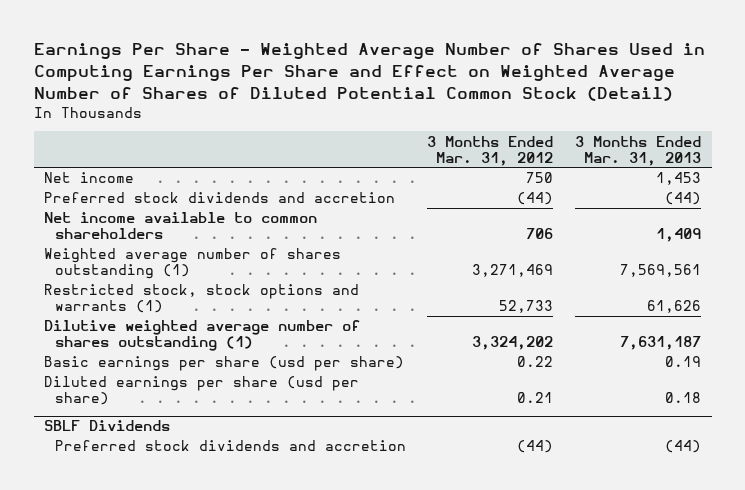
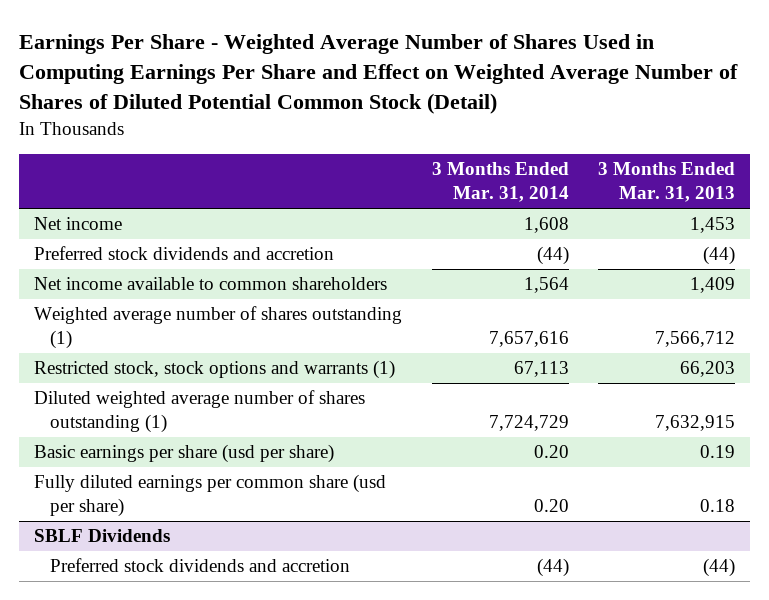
- | 3 Months Ended Mar. 31, 2012 | 3 Months Ended Mar. 31, 2013
+ | 3 Months Ended Mar. 31, 2014 | 3 Months Ended Mar. 31, 2013
- Weighted average number of shares outstanding (1) | 3,271,469 | 7,569,561
- Restricted stock, stock options and warrants (1) | 52,733 | 61,626
- Dilutive weighted average number of shares outstanding (1) | 3,324,202 | 7,631,187
+ Weighted average number of shares outstanding (1) | 7,657,616 | 7,566,712
+ Restricted stock, stock options and warrants (1) | 67,113 | 66,203
+ Diluted weighted average number of shares outstanding (1) | 7,724,729 | 7,632,915
- Diluted earnings per share (usd per share) | 0.21 | 0.18
+ Fully diluted earnings per common share (usd per share) | 0.20 | 0.18

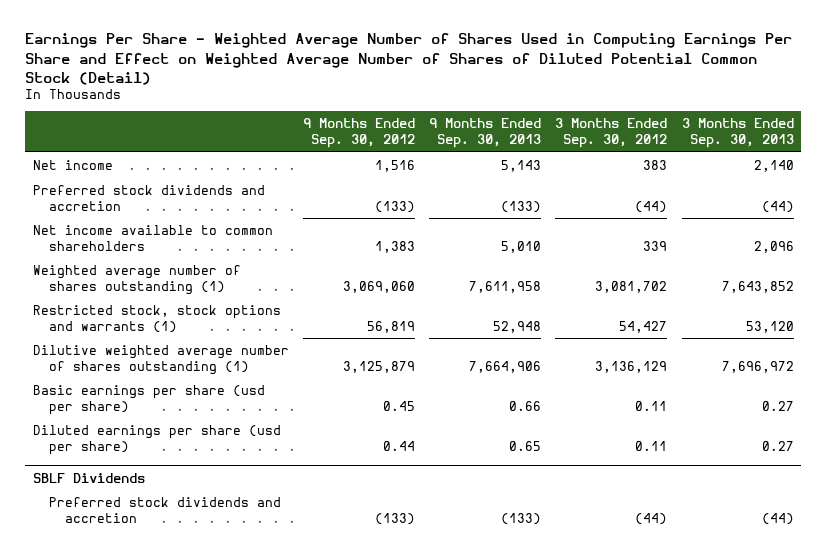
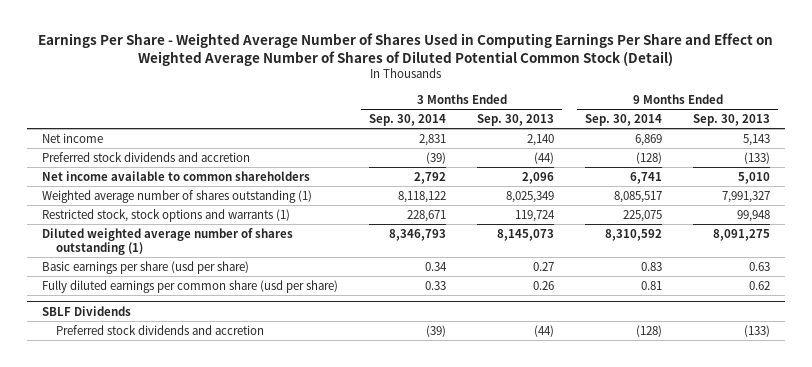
- | 9 Months Ended Sep. 30, 2012 | 9 Months Ended Sep. 30, 2013 | 3 Months Ended Sep. 30, 2012 | 3 Months Ended Sep. 30, 2013
+ | 3 Months Ended Sep. 30, 2014 | 3 Months Ended Sep. 30, 2013 | 9 Months Ended Sep. 30, 2014 | 9 Months Ended Sep. 30, 2013
- Weighted average number of shares outstanding (1) | 3,069,060 | 7,611,958 | 3,081,702 | 7,643,852
- Restricted stock, stock options and warrants (1) | 56,819 | 52,948 | 54,427 | 53,120
- Dilutive weighted average number of shares outstanding (1) | 3,125,879 | 7,664,906 | 3,136,129 | 7,696,972
- Basic earnings per share (usd per share) | 0.45 | 0.66 | 0.11 | 0.27
- Diluted earnings per share (usd per share) | 0.44 | 0.65 | 0.11 | 0.27
+ Weighted average number of shares outstanding (1) | 8,118,122 | 8,025,349 | 8,085,517 | 7,991,327
+ Restricted stock, stock options and warrants (1) | 228,671 | 119,724 | 225,075 | 99,948
+ Diluted weighted average number of shares outstanding (1) | 8,346,793 | 8,145,073 | 8,310,592 | 8,091,275
+ Basic earnings per share (usd per share) | 0.34 | 0.27 | 0.83 | 0.63
+ Fully diluted earnings per common share (usd per share) | 0.33 | 0.26 | 0.81 | 0.62

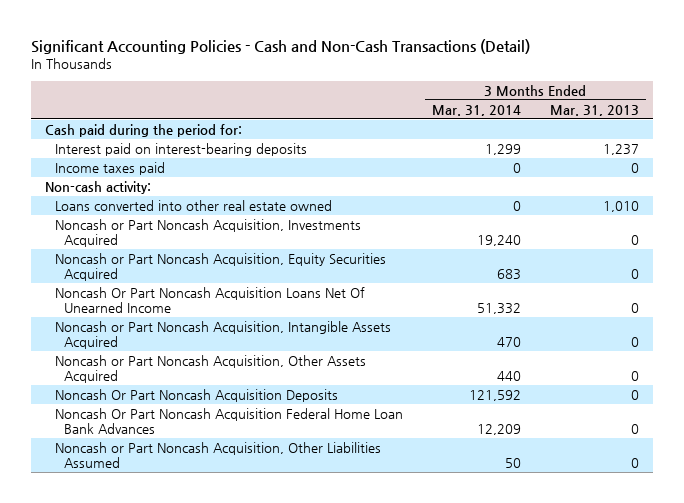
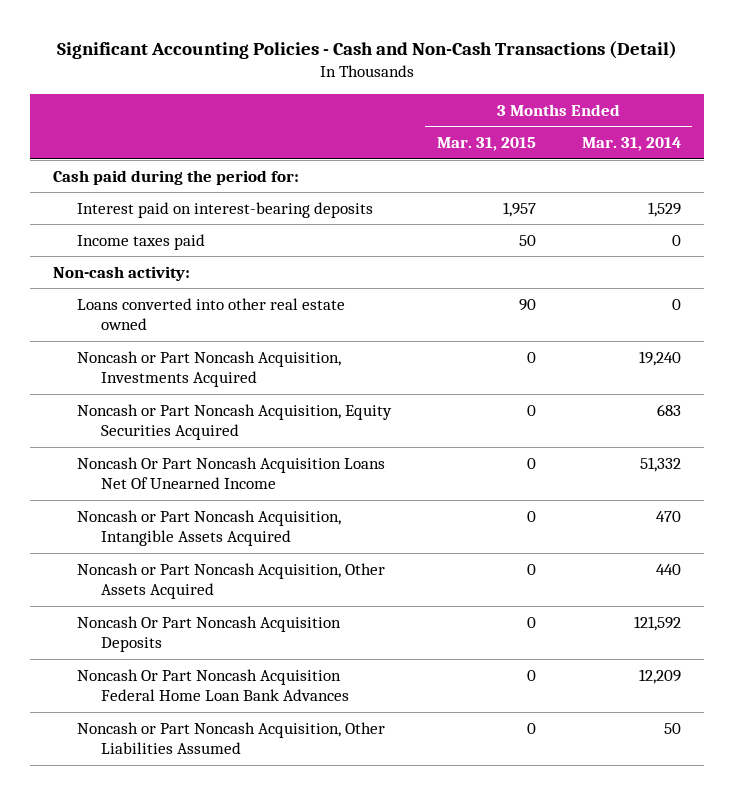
- | 3 Months Ended Mar. 31, 2014 | 3 Months Ended Mar. 31, 2013
+ | 3 Months Ended Mar. 31, 2015 | 3 Months Ended Mar. 31, 2014
- Interest paid on interest-bearing deposits | 1,299 | 1,237
+ Interest paid on interest-bearing deposits | 1,957 | 1,529

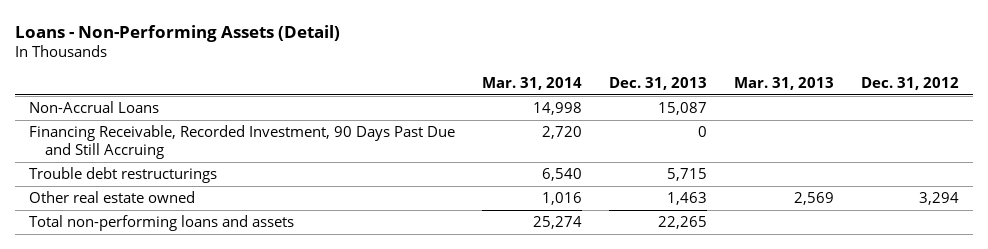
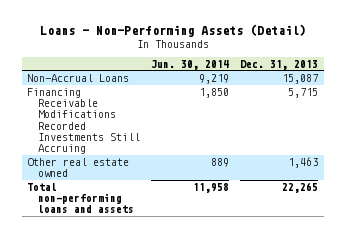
- | Mar. 31, 2014 | Dec. 31, 2013 | Mar. 31, 2013 | Dec. 31, 2012
+ | Jun. 30, 2014 | Dec. 31, 2013
- Financing Receivable, Recorded Investment, 90 Days Past Due and Still Accruing | 2,720 | 0 | |
- Trouble debt restructurings | 6,540 | 5,715 | |
+ Financing Receivable Modifications Recorded Investments Still Accruing | 1,850 | 5,715

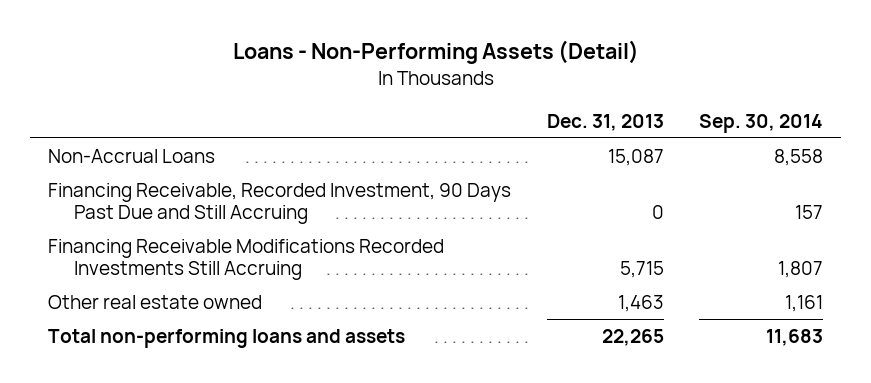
- | Jun. 30, 2014 | Dec. 31, 2013
+ | Dec. 31, 2013 | Sep. 30, 2014
+ Financing Receivable, Recorded Investment, 90 Days Past Due and Still Accruing | 0 | 157

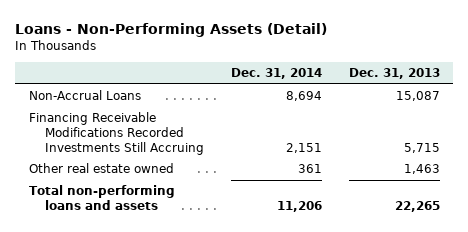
- | Dec. 31, 2013 | Sep. 30, 2014
+ | Dec. 31, 2014 | Dec. 31, 2013
- Financing Receivable, Recorded Investment, 90 Days Past Due and Still Accruing | 0 | 157

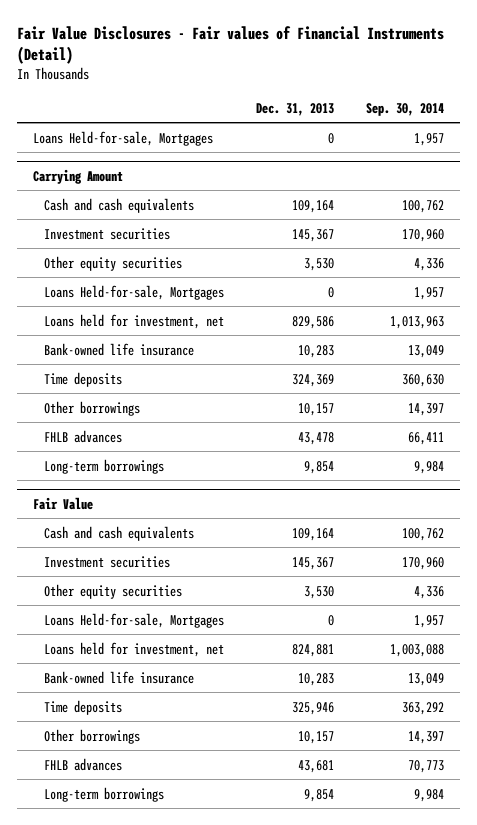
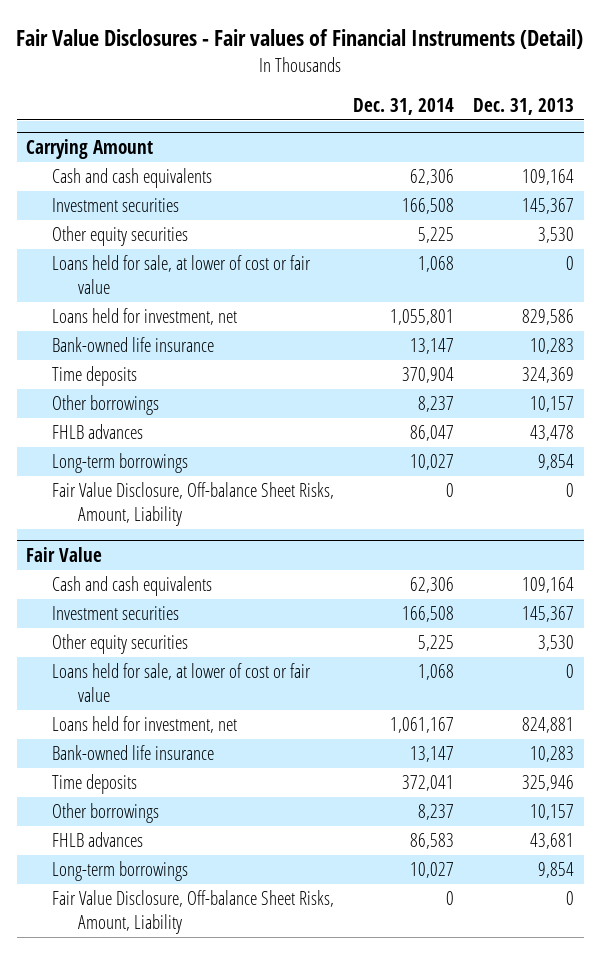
- | Dec. 31, 2013 | Sep. 30, 2014
+ | Dec. 31, 2014 | Dec. 31, 2013
- Loans Held-for-sale, Mortgages | 0 | 1,957
@ Carrying Amount
- Loans Held-for-sale, Mortgages | 0 | 1,957
+ Loans held for sale, at lower of cost or fair value | 1,068 | 0
+ Fair Value Disclosure, Off-balance Sheet Risks, Amount, Liability | 0 | 0
@ Fair Value
- Loans Held-for-sale, Mortgages | 0 | 1,957
+ Loans held for sale, at lower of cost or fair value | 1,068 | 0
+ Fair Value Disclosure, Off-balance Sheet Risks, Amount, Liability | 0 | 0

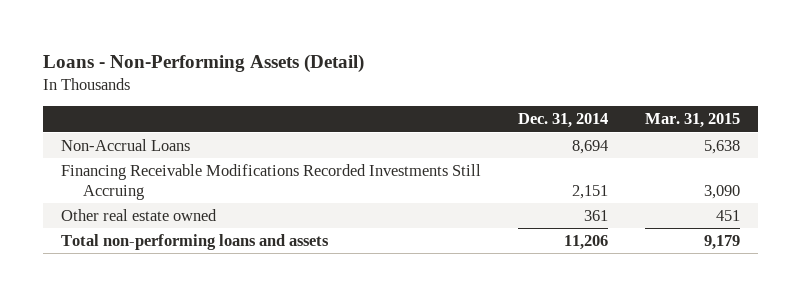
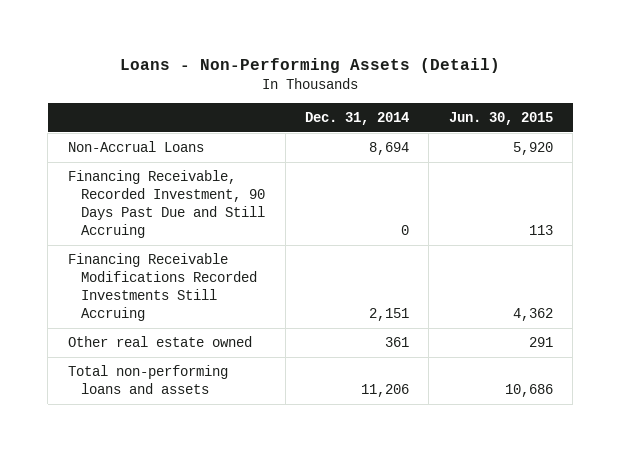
- | Dec. 31, 2014 | Mar. 31, 2015
+ | Dec. 31, 2014 | Jun. 30, 2015
+ Financing Receivable, Recorded Investment, 90 Days Past Due and Still Accruing | 0 | 113

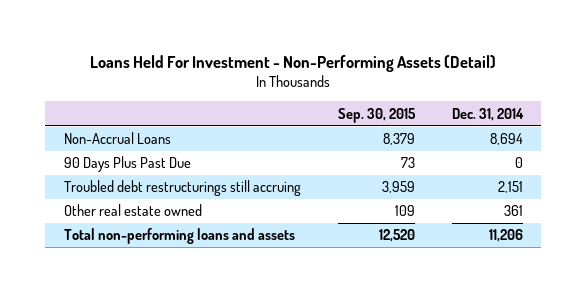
- Loans - Non-Performing Assets (Detail)
+ Loans Held For Investment - Non-Performing Assets (Detail)
- | Dec. 31, 2014 | Jun. 30, 2015
+ | Sep. 30, 2015 | Dec. 31, 2014
- Financing Receivable, Recorded Investment, 90 Days Past Due and Still Accruing | 0 | 113
- Financing Receivable Modifications Recorded Investments Still Accruing | 2,151 | 4,362
+ 90 Days Plus Past Due | 73 | 0
+ Troubled debt restructurings still accruing | 3,959 | 2,151

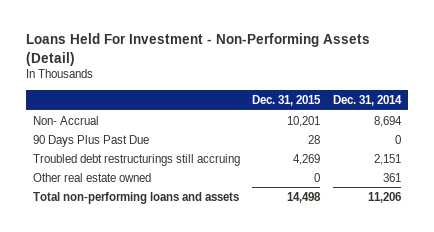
- | Sep. 30, 2015 | Dec. 31, 2014
+ | Dec. 31, 2015 | Dec. 31, 2014
- Non-Accrual Loans | 8,379 | 8,694
+ Non- Accrual | 10,201 | 8,694

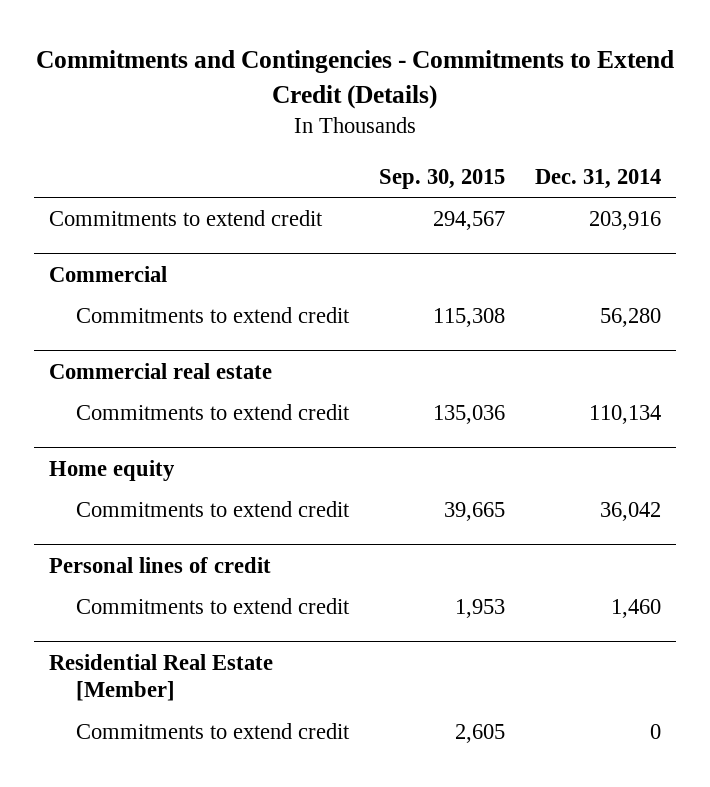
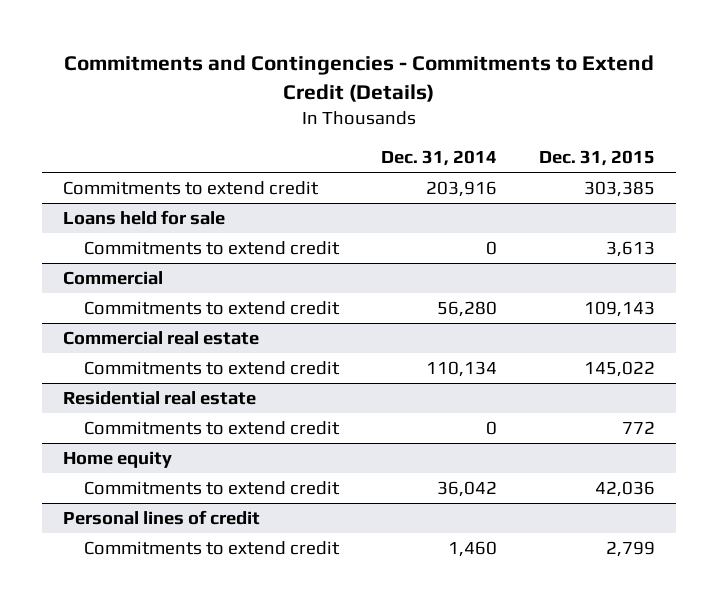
- | Sep. 30, 2015 | Dec. 31, 2014
+ | Dec. 31, 2014 | Dec. 31, 2015
+ Loans held for sale
+ Commitments to extend credit | 0 | 3,613
+ Residential real estate
+ Commitments to extend credit | 0 | 772
- Residential Real Estate [Member]
- Commitments to extend credit | 2,605 | 0

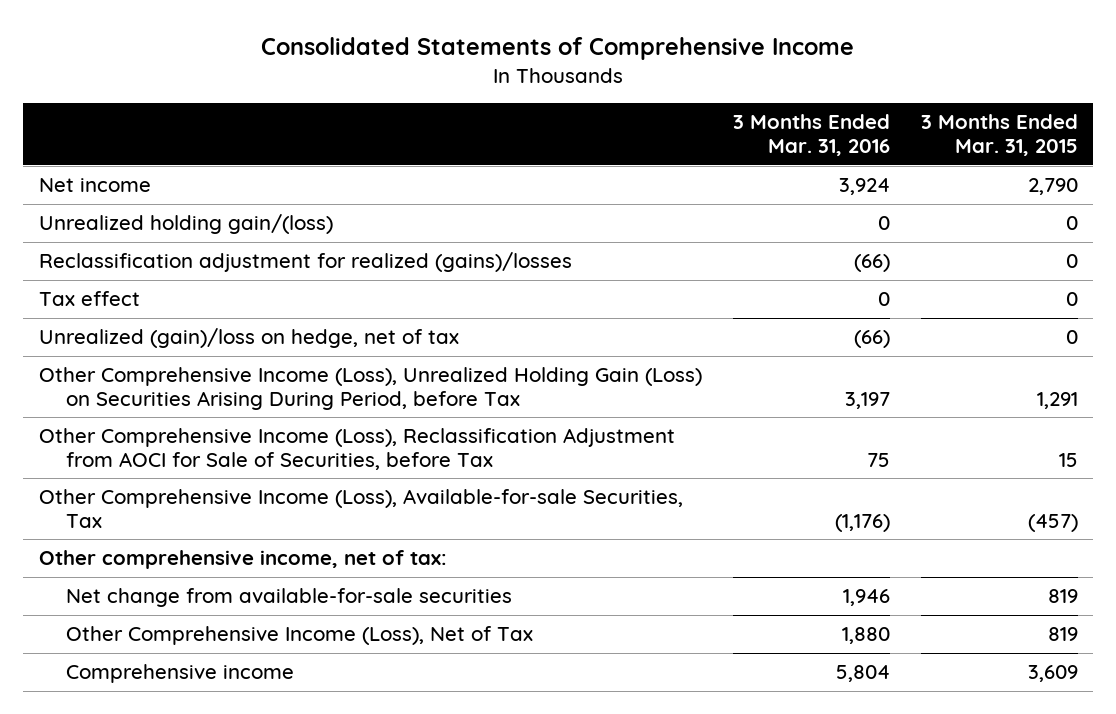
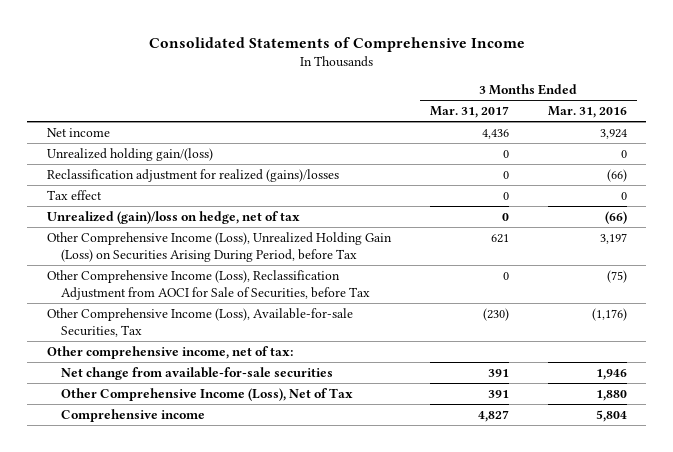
- | 3 Months Ended Mar. 31, 2016 | 3 Months Ended Mar. 31, 2015
+ | 3 Months Ended Mar. 31, 2017 | 3 Months Ended Mar. 31, 2016
- Other Comprehensive Income (Loss), Reclassification Adjustment from AOCI for Sale of Securities, before Tax | 75 | 15
+ Other Comprehensive Income (Loss), Reclassification Adjustment from AOCI for Sale of Securities, before Tax | 0 | (75)

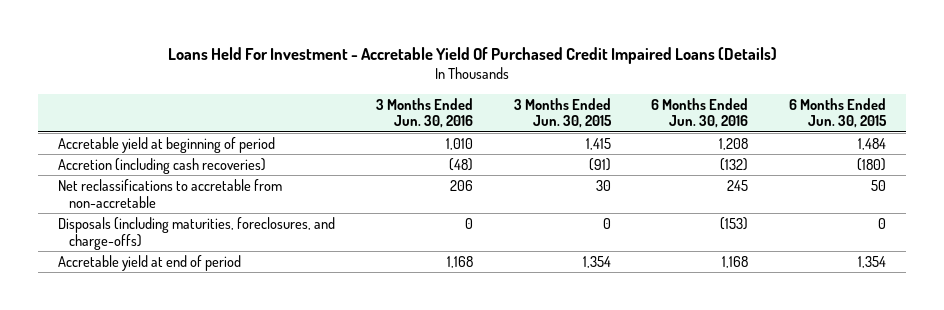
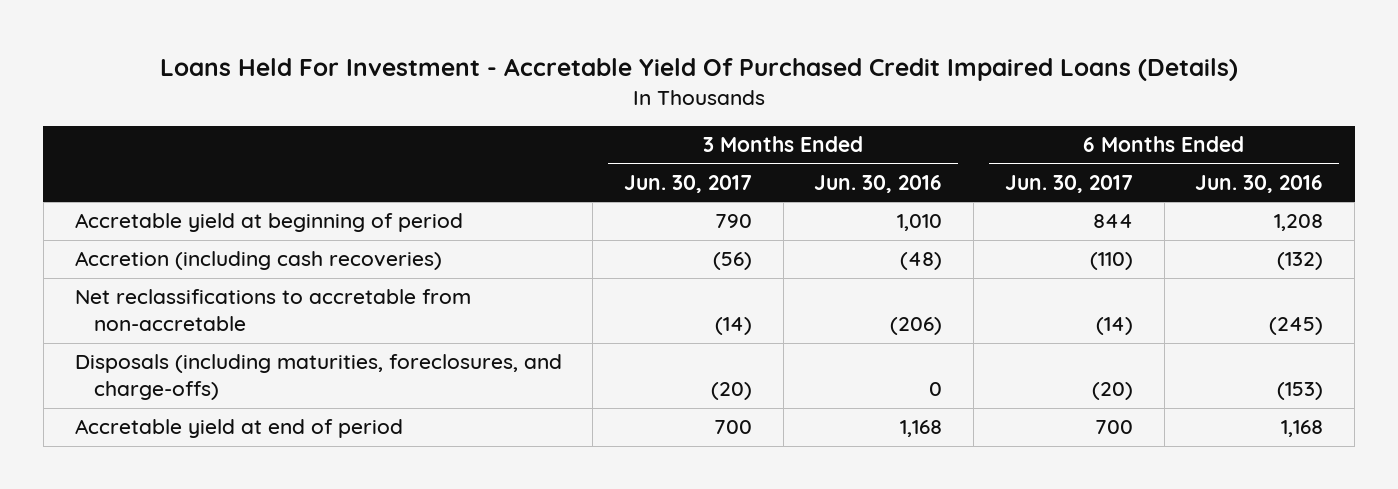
- | 3 Months Ended Jun. 30, 2016 | 3 Months Ended Jun. 30, 2015 | 6 Months Ended Jun. 30, 2016 | 6 Months Ended Jun. 30, 2015
+ | 3 Months Ended Jun. 30, 2017 | 3 Months Ended Jun. 30, 2016 | 6 Months Ended Jun. 30, 2017 | 6 Months Ended Jun. 30, 2016
- Net reclassifications to accretable from non-accretable | 206 | 30 | 245 | 50
+ Net reclassifications to accretable from non-accretable | (14) | (206) | (14) | (245)

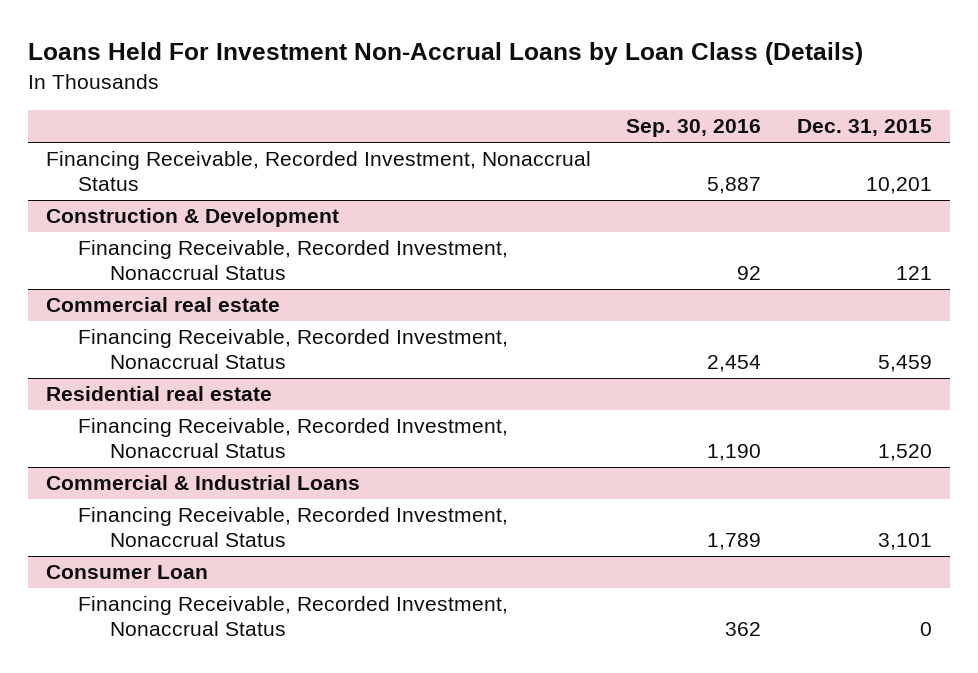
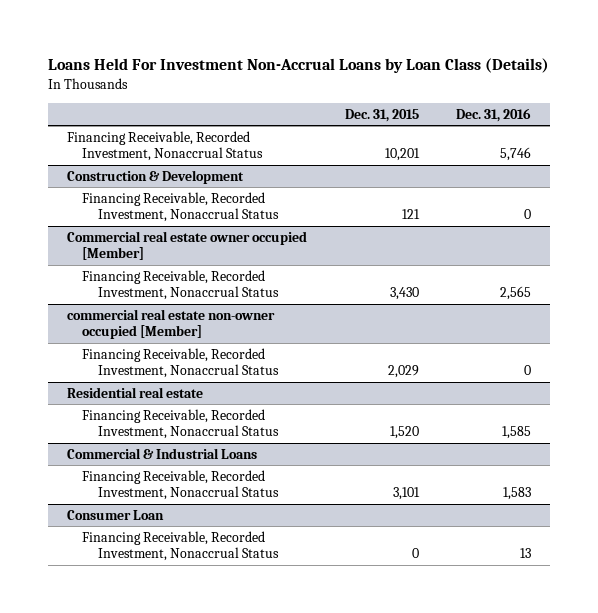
- | Sep. 30, 2016 | Dec. 31, 2015
+ | Dec. 31, 2015 | Dec. 31, 2016
- Commercial real estate
- Financing Receivable, Recorded Investment, Nonaccrual Status | 2,454 | 5,459
+ Commercial real estate owner occupied [Member]
+ Financing Receivable, Recorded Investment, Nonaccrual Status | 3,430 | 2,565
+ commercial real estate non-owner occupied [Member]
+ Financing Receivable, Recorded Investment, Nonaccrual Status | 2,029 | 0

